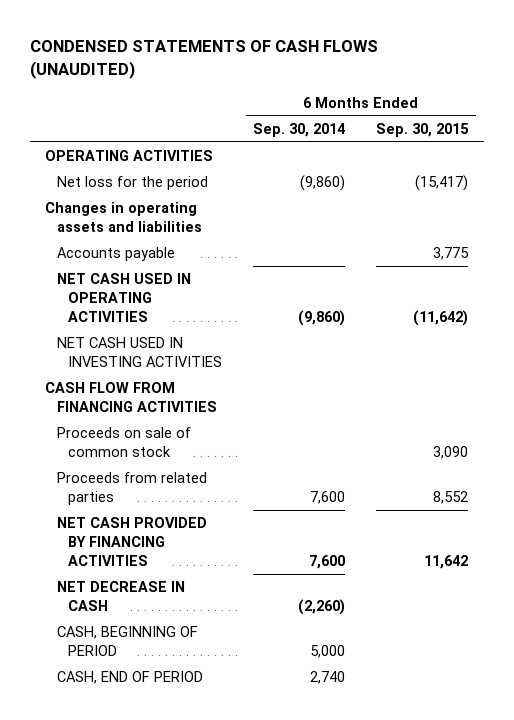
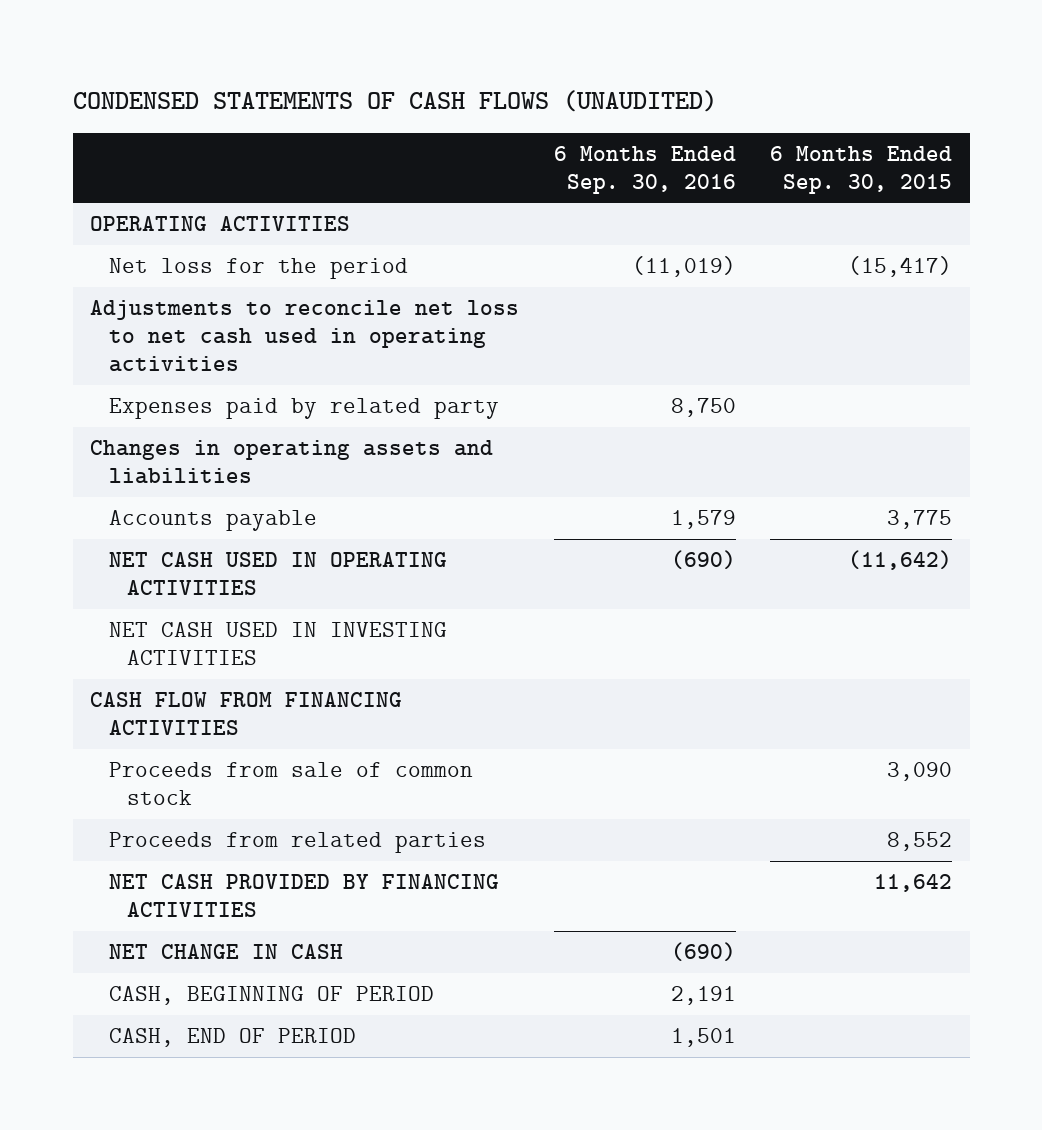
- | 6 Months Ended Sep. 30, 2014 | 6 Months Ended Sep. 30, 2015
+ | 6 Months Ended Sep. 30, 2016 | 6 Months Ended Sep. 30, 2015
+ Adjustments to reconcile net loss to net cash used in operating activities
+ Expenses paid by related party | 8,750 |
- Proceeds on sale of common stock | | 3,090
+ Proceeds from sale of common stock | | 3,090
- NET DECREASE IN CASH | (2,260) |
+ NET CHANGE IN CASH | (690) |

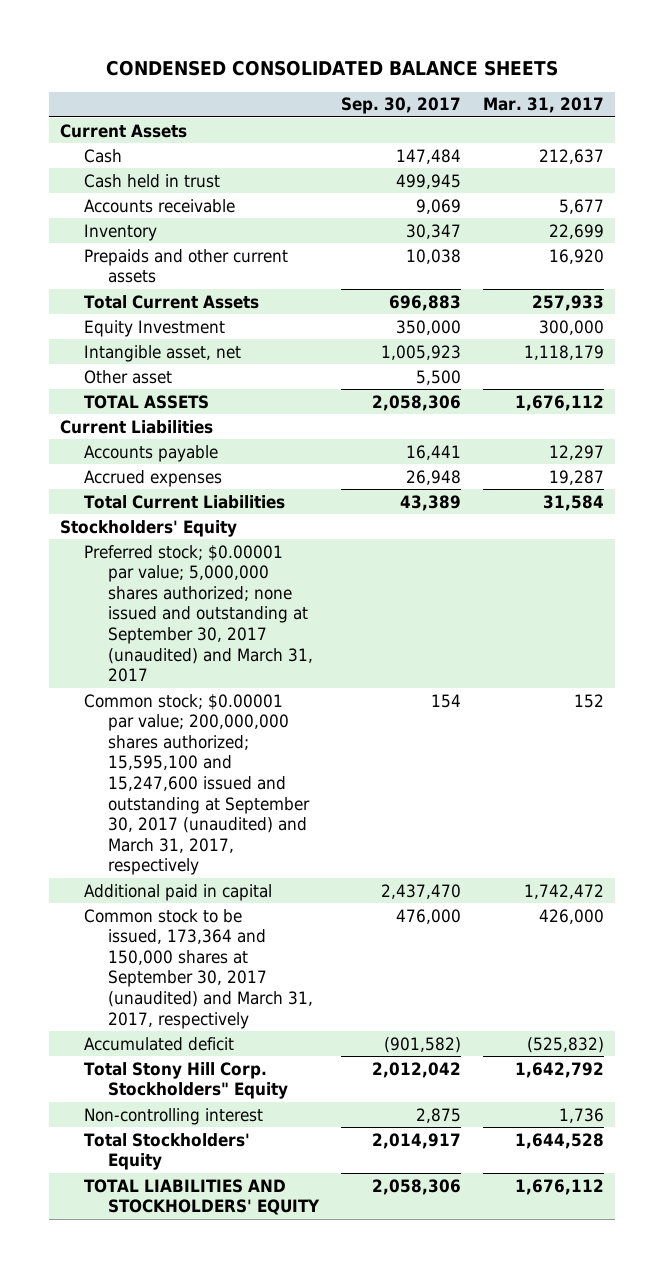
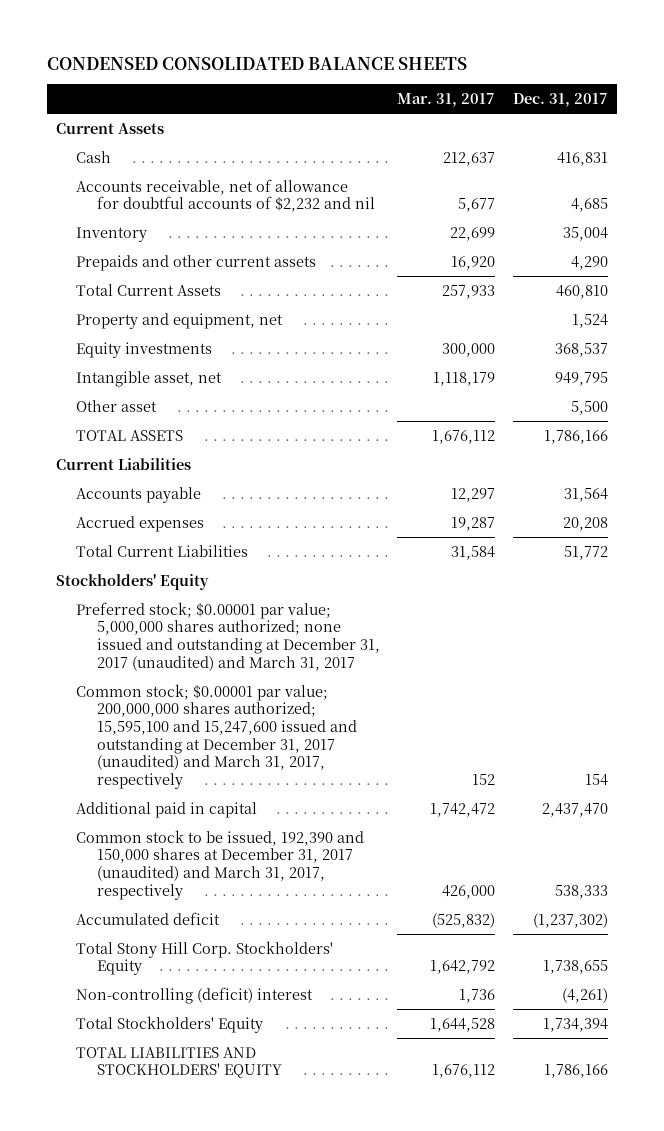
- | Sep. 30, 2017 | Mar. 31, 2017
+ | Mar. 31, 2017 | Dec. 31, 2017
- Cash held in trust | 499,945 |
- Accounts receivable | 9,069 | 5,677
+ Accounts receivable, net of allowance for doubtful accounts of $2,232 and nil | 5,677 | 4,685
- Equity Investment | 350,000 | 300,000
+ Property and equipment, net | | 1,524
+ Equity investments | 300,000 | 368,537
- Preferred stock; $0.00001 par value; 5,000,000 shares authorized; none issued and outstanding at September 30, 2017 (unaudited) and March 31, 2017
- Common stock; $0.00001 par value; 200,000,000 shares authorized; 15,595,100 and 15,247,600 issued and outstanding at September 30, 2017 (unaudited) and March 31, 2017, respectively | 154 | 152
+ Preferred stock; $0.00001 par value; 5,000,000 shares authorized; none issued and outstanding at December 31, 2017 (unaudited) and March 31, 2017
+ Common stock; $0.00001 par value; 200,000,000 shares authorized; 15,595,100 and 15,247,600 issued and outstanding at December 31, 2017 (unaudited) and March 31, 2017, respectively | 152 | 154
- Common stock to be issued, 173,364 and 150,000 shares at September 30, 2017 (unaudited) and March 31, 2017, respectively | 476,000 | 426,000
+ Common stock to be issued, 192,390 and 150,000 shares at December 31, 2017 (unaudited) and March 31, 2017, respectively | 426,000 | 538,333
- Total Stony Hill Corp. Stockholders" Equity | 2,012,042 | 1,642,792
- Non-controlling interest | 2,875 | 1,736
+ Total Stony Hill Corp. Stockholders' Equity | 1,642,792 | 1,738,655
+ Non-controlling (deficit) interest | 1,736 | (4,261)

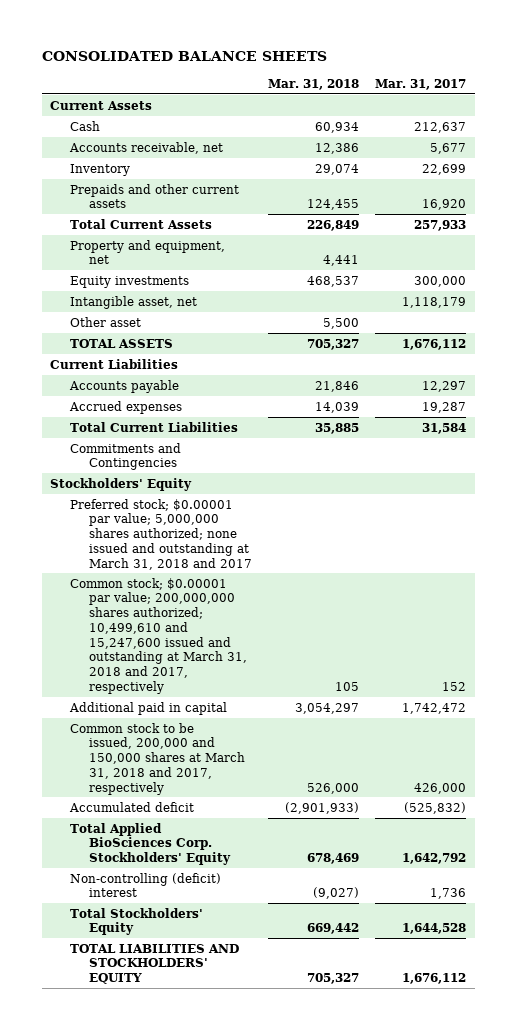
- CONDENSED CONSOLIDATED BALANCE SHEETS
+ CONSOLIDATED BALANCE SHEETS
- | Mar. 31, 2017 | Dec. 31, 2017
+ | Mar. 31, 2018 | Mar. 31, 2017
- Accounts receivable, net of allowance for doubtful accounts of $2,232 and nil | 5,677 | 4,685
+ Accounts receivable, net | 12,386 | 5,677
+ Commitments and Contingencies
- Preferred stock; $0.00001 par value; 5,000,000 shares authorized; none issued and outstanding at December 31, 2017 (unaudited) and March 31, 2017
- Common stock; $0.00001 par value; 200,000,000 shares authorized; 15,595,100 and 15,247,600 issued and outstanding at December 31, 2017 (unaudited) and March 31, 2017, respectively | 152 | 154
+ Preferred stock; $0.00001 par value; 5,000,000 shares authorized; none issued and outstanding at March 31, 2018 and 2017
+ Common stock; $0.00001 par value; 200,000,000 shares authorized; 10,499,610 and 15,247,600 issued and outstanding at March 31, 2018 and 2017, respectively | 105 | 152
- Common stock to be issued, 192,390 and 150,000 shares at December 31, 2017 (unaudited) and March 31, 2017, respectively | 426,000 | 538,333
+ Common stock to be issued, 200,000 and 150,000 shares at March 31, 2018 and 2017, respectively | 526,000 | 426,000
- Total Stony Hill Corp. Stockholders' Equity | 1,642,792 | 1,738,655
+ Total Applied BioSciences Corp. Stockholders' Equity | 678,469 | 1,642,792

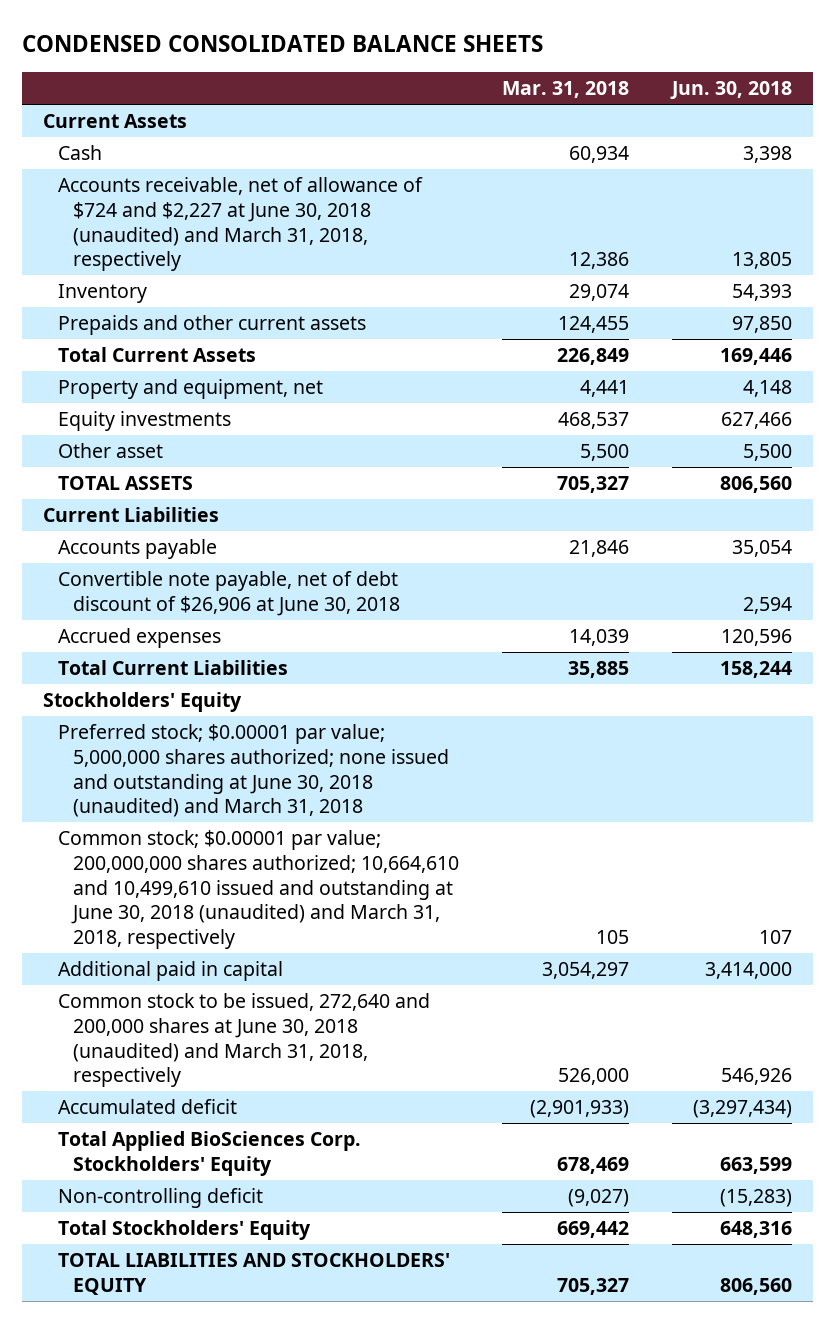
- CONSOLIDATED BALANCE SHEETS
+ CONDENSED CONSOLIDATED BALANCE SHEETS
- | Mar. 31, 2018 | Mar. 31, 2017
+ | Mar. 31, 2018 | Jun. 30, 2018
- Accounts receivable, net | 12,386 | 5,677
+ Accounts receivable, net of allowance of $724 and $2,227 at June 30, 2018 (unaudited) and March 31, 2018, respectively | 12,386 | 13,805
- Intangible asset, net | | 1,118,179
+ Convertible note payable, net of debt discount of $26,906 at June 30, 2018 | | 2,594
- Commitments and Contingencies
- Preferred stock; $0.00001 par value; 5,000,000 shares authorized; none issued and outstanding at March 31, 2018 and 2017
- Common stock; $0.00001 par value; 200,000,000 shares authorized; 10,499,610 and 15,247,600 issued and outstanding at March 31, 2018 and 2017, respectively | 105 | 152
+ Preferred stock; $0.00001 par value; 5,000,000 shares authorized; none issued and outstanding at June 30, 2018 (unaudited) and March 31, 2018
+ Common stock; $0.00001 par value; 200,000,000 shares authorized; 10,664,610 and 10,499,610 issued and outstanding at June 30, 2018 (unaudited) and March 31, 2018, respectively | 105 | 107
- Common stock to be issued, 200,000 and 150,000 shares at March 31, 2018 and 2017, respectively | 526,000 | 426,000
+ Common stock to be issued, 272,640 and 200,000 shares at June 30, 2018 (unaudited) and March 31, 2018, respectively | 526,000 | 546,926
- Non-controlling (deficit) interest | (9,027) | 1,736
+ Non-controlling deficit | (9,027) | (15,283)

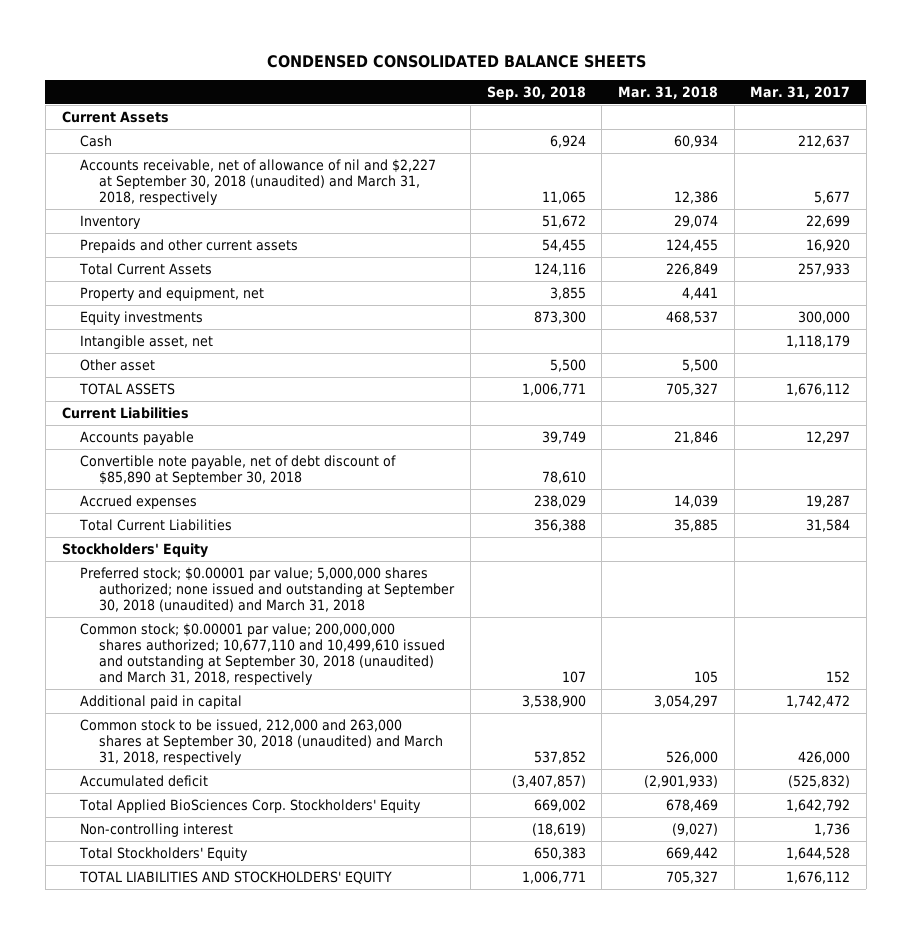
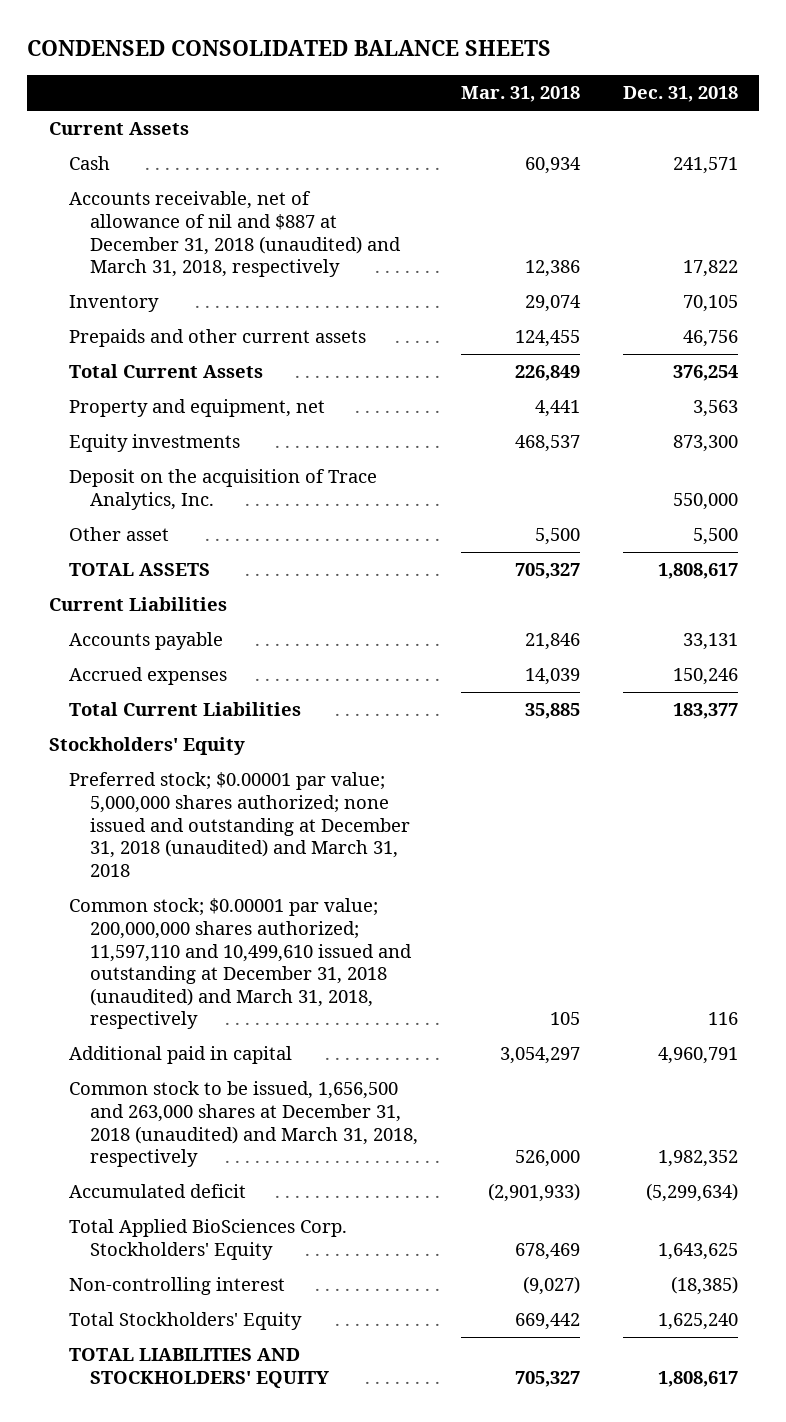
- | Sep. 30, 2018 | Mar. 31, 2018 | Mar. 31, 2017
+ | Mar. 31, 2018 | Dec. 31, 2018
- Accounts receivable, net of allowance of nil and $2,227 at September 30, 2018 (unaudited) and March 31, 2018, respectively | 11,065 | 12,386 | 5,677
+ Accounts receivable, net of allowance of nil and $887 at December 31, 2018 (unaudited) and March 31, 2018, respectively | 12,386 | 17,822
- Intangible asset, net | | | 1,118,179
+ Deposit on the acquisition of Trace Analytics, Inc. | | 550,000
- Convertible note payable, net of debt discount of $85,890 at September 30, 2018 | 78,610 | |
- Preferred stock; $0.00001 par value; 5,000,000 shares authorized; none issued and outstanding at September 30, 2018 (unaudited) and March 31, 2018
- Common stock; $0.00001 par value; 200,000,000 shares authorized; 10,677,110 and 10,499,610 issued and outstanding at September 30, 2018 (unaudited) and March 31, 2018, respectively | 107 | 105 | 152
+ Preferred stock; $0.00001 par value; 5,000,000 shares authorized; none issued and outstanding at December 31, 2018 (unaudited) and March 31, 2018
+ Common stock; $0.00001 par value; 200,000,000 shares authorized; 11,597,110 and 10,499,610 issued and outstanding at December 31, 2018 (unaudited) and March 31, 2018, respectively | 105 | 116
- Common stock to be issued, 212,000 and 263,000 shares at September 30, 2018 (unaudited) and March 31, 2018, respectively | 537,852 | 526,000 | 426,000
+ Common stock to be issued, 1,656,500 and 263,000 shares at December 31, 2018 (unaudited) and March 31, 2018, respectively | 526,000 | 1,982,352

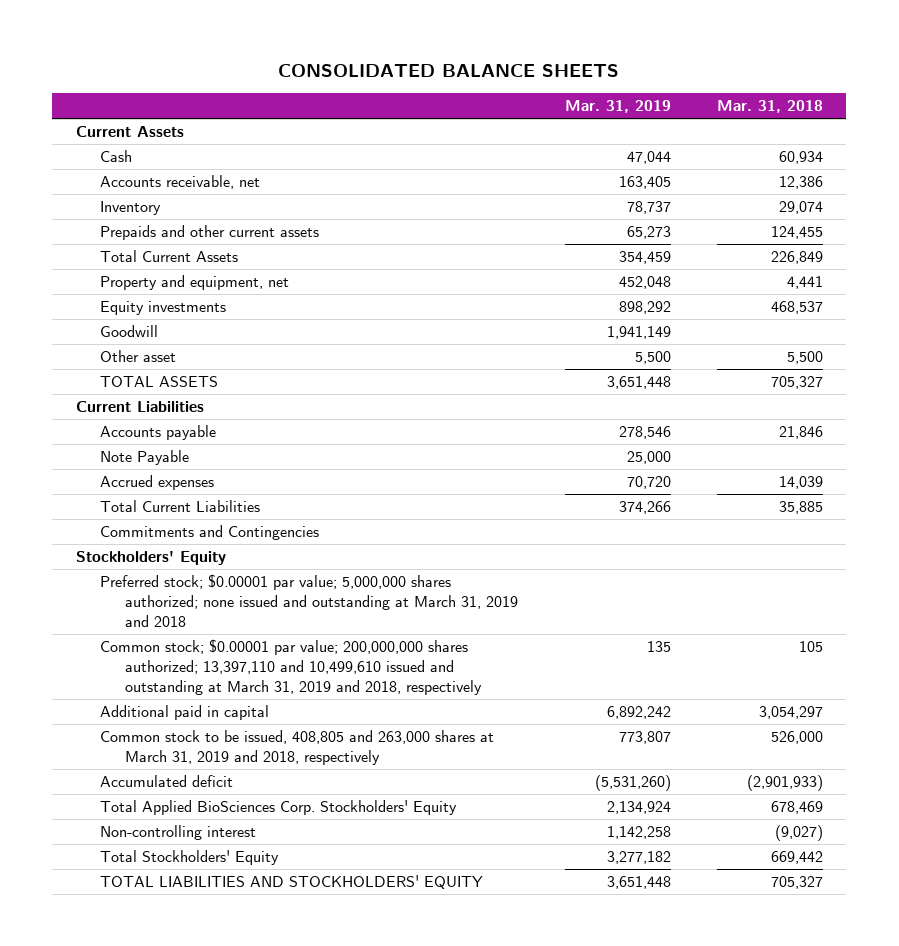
- CONDENSED CONSOLIDATED BALANCE SHEETS
+ CONSOLIDATED BALANCE SHEETS
- | Mar. 31, 2018 | Dec. 31, 2018
+ | Mar. 31, 2019 | Mar. 31, 2018
- Accounts receivable, net of allowance of nil and $887 at December 31, 2018 (unaudited) and March 31, 2018, respectively | 12,386 | 17,822
+ Accounts receivable, net | 163,405 | 12,386
- Deposit on the acquisition of Trace Analytics, Inc. | | 550,000
+ Goodwill | 1,941,149 |
+ Note Payable | 25,000 |
+ Commitments and Contingencies
- Preferred stock; $0.00001 par value; 5,000,000 shares authorized; none issued and outstanding at December 31, 2018 (unaudited) and March 31, 2018
- Common stock; $0.00001 par value; 200,000,000 shares authorized; 11,597,110 and 10,499,610 issued and outstanding at December 31, 2018 (unaudited) and March 31, 2018, respectively | 105 | 116
+ Preferred stock; $0.00001 par value; 5,000,000 shares authorized; none issued and outstanding at March 31, 2019 and 2018
+ Common stock; $0.00001 par value; 200,000,000 shares authorized; 13,397,110 and 10,499,610 issued and outstanding at March 31, 2019 and 2018, respectively | 135 | 105
- Common stock to be issued, 1,656,500 and 263,000 shares at December 31, 2018 (unaudited) and March 31, 2018, respectively | 526,000 | 1,982,352
+ Common stock to be issued, 408,805 and 263,000 shares at March 31, 2019 and 2018, respectively | 773,807 | 526,000

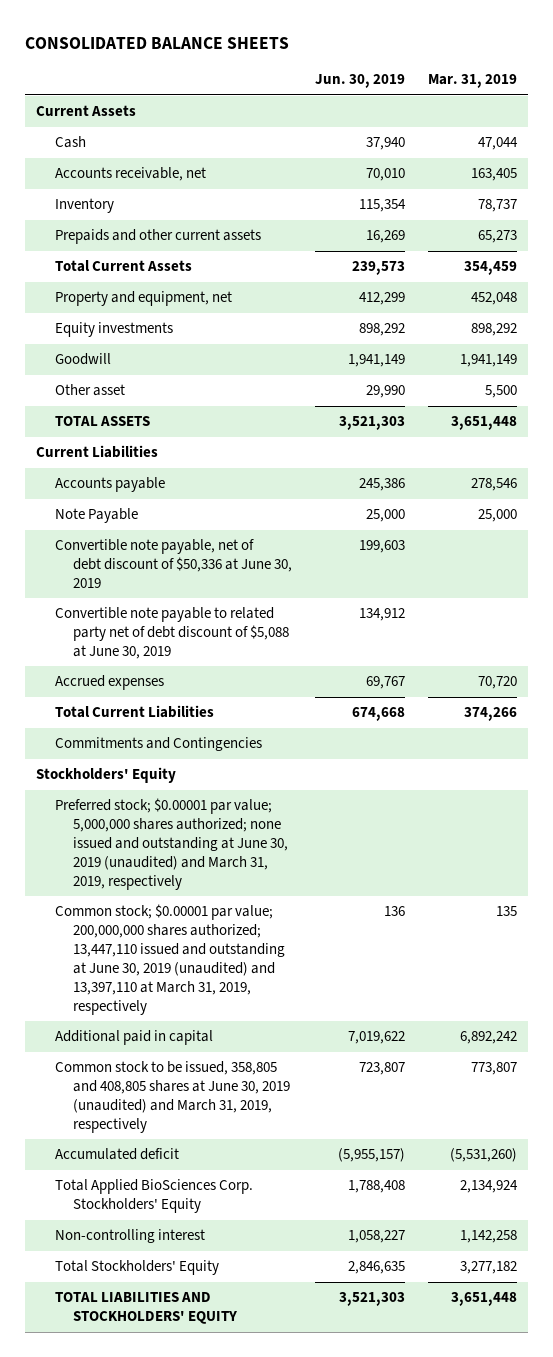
- | Mar. 31, 2019 | Mar. 31, 2018
+ | Jun. 30, 2019 | Mar. 31, 2019
+ Convertible note payable, net of debt discount of $50,336 at June 30, 2019 | 199,603 |
+ Convertible note payable to related party net of debt discount of $5,088 at June 30, 2019 | 134,912 |
- Preferred stock; $0.00001 par value; 5,000,000 shares authorized; none issued and outstanding at March 31, 2019 and 2018
- Common stock; $0.00001 par value; 200,000,000 shares authorized; 13,397,110 and 10,499,610 issued and outstanding at March 31, 2019 and 2018, respectively | 135 | 105
+ Preferred stock; $0.00001 par value; 5,000,000 shares authorized; none issued and outstanding at June 30, 2019 (unaudited) and March 31, 2019, respectively
+ Common stock; $0.00001 par value; 200,000,000 shares authorized; 13,447,110 issued and outstanding at June 30, 2019 (unaudited) and 13,397,110 at March 31, 2019, respectively | 136 | 135
- Common stock to be issued, 408,805 and 263,000 shares at March 31, 2019 and 2018, respectively | 773,807 | 526,000
+ Common stock to be issued, 358,805 and 408,805 shares at June 30, 2019 (unaudited) and March 31, 2019, respectively | 723,807 | 773,807

